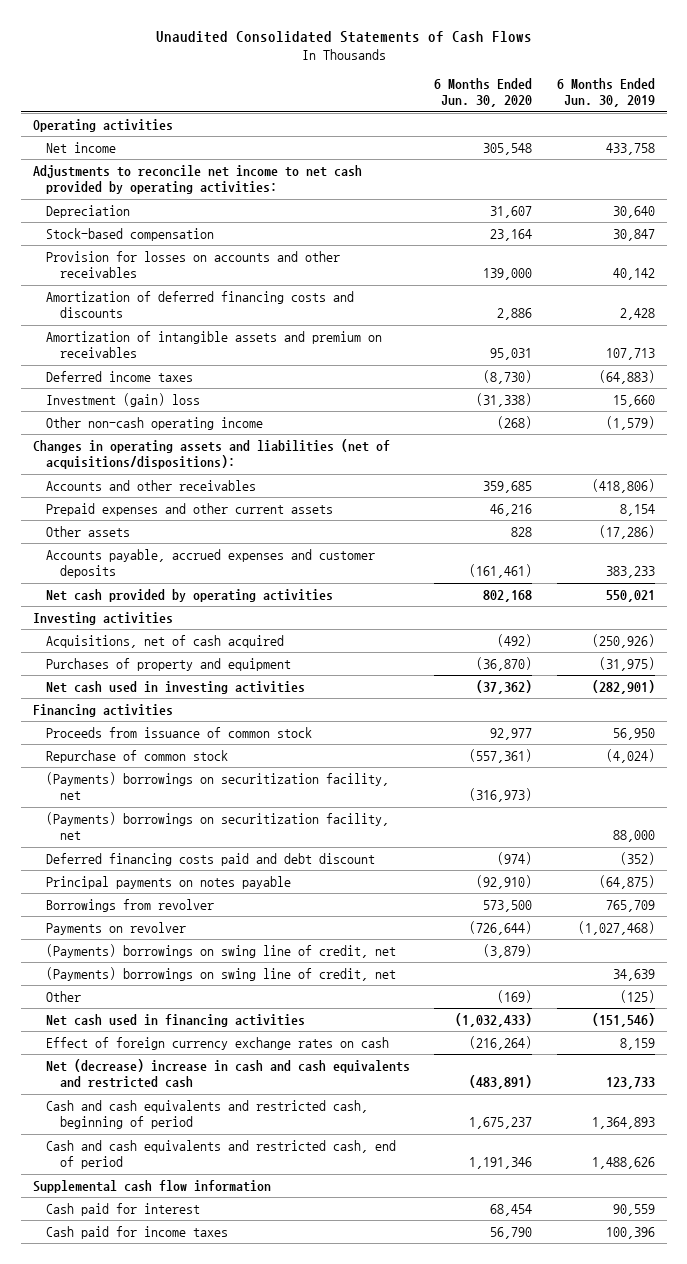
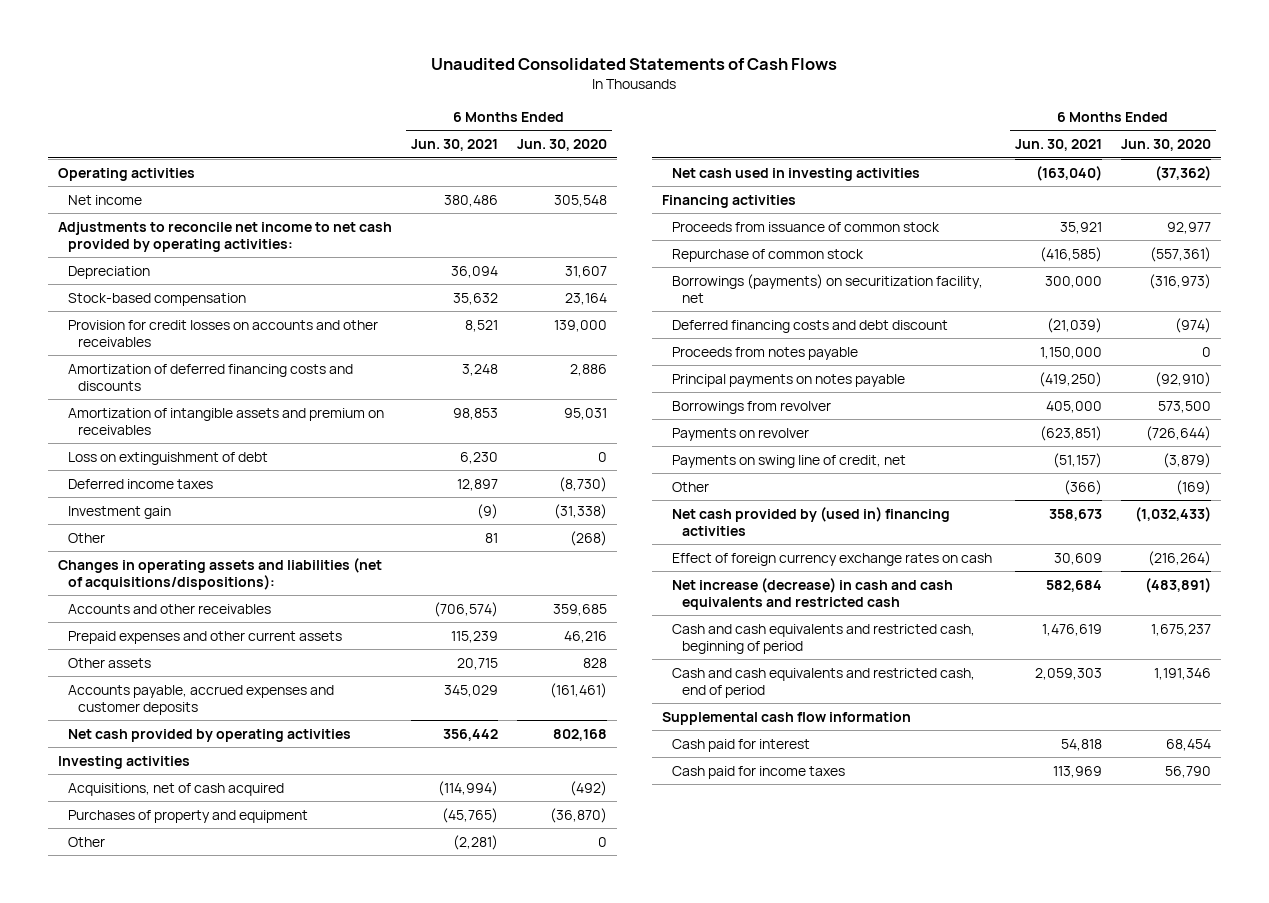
- | 6 Months Ended Jun. 30, 2020 | 6 Months Ended Jun. 30, 2019
+ | 6 Months Ended Jun. 30, 2021 | 6 Months Ended Jun. 30, 2020
- Provision for losses on accounts and other receivables | 139,000 | 40,142
+ Provision for credit losses on accounts and other receivables | 8,521 | 139,000
+ Loss on extinguishment of debt | 6,230 | 0
- Investment (gain) loss | (31,338) | 15,660
- Other non-cash operating income | (268) | (1,579)
+ Investment gain | (9) | (31,338)
+ Other | 81 | (268)
+ Other | (2,281) | 0
- (Payments) borrowings on securitization facility, net | (316,973) |
- (Payments) borrowings on securitization facility, net | | 88,000
- Deferred financing costs paid and debt discount | (974) | (352)
+ Borrowings (payments) on securitization facility, net | 300,000 | (316,973)
+ Deferred financing costs and debt discount | (21,039) | (974)
+ Proceeds from notes payable | 1,150,000 | 0
- (Payments) borrowings on swing line of credit, net | (3,879) |
- (Payments) borrowings on swing line of credit, net | | 34,639
+ Payments on swing line of credit, net | (51,157) | (3,879)
- Net cash used in financing activities | (1,032,433) | (151,546)
+ Net cash provided by (used in) financing activities | 358,673 | (1,032,433)
- Net (decrease) increase in cash and cash equivalents and restricted cash | (483,891) | 123,733
+ Net increase (decrease) in cash and cash equivalents and restricted cash | 582,684 | (483,891)

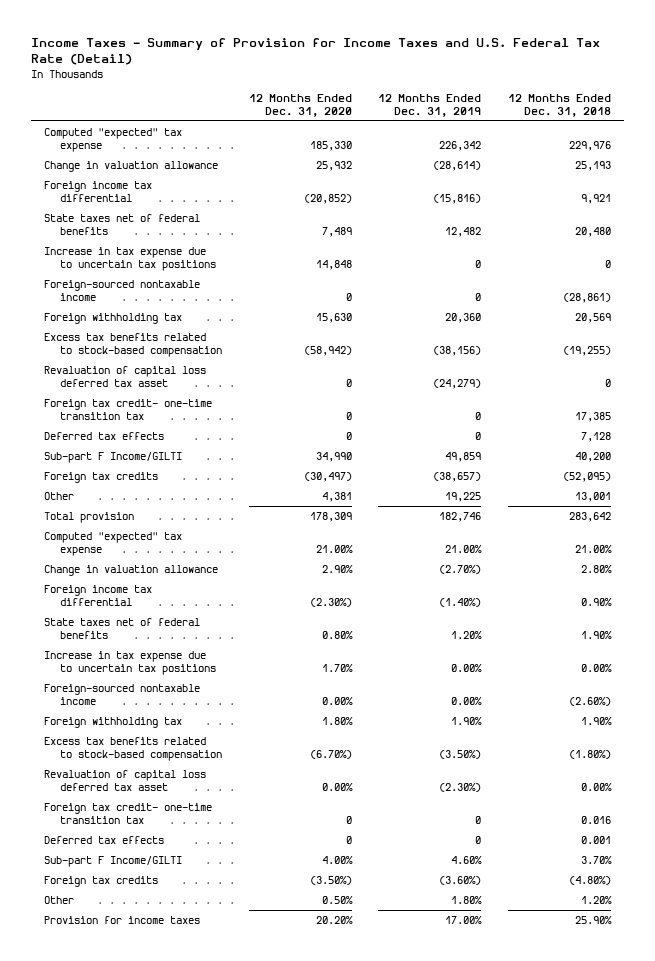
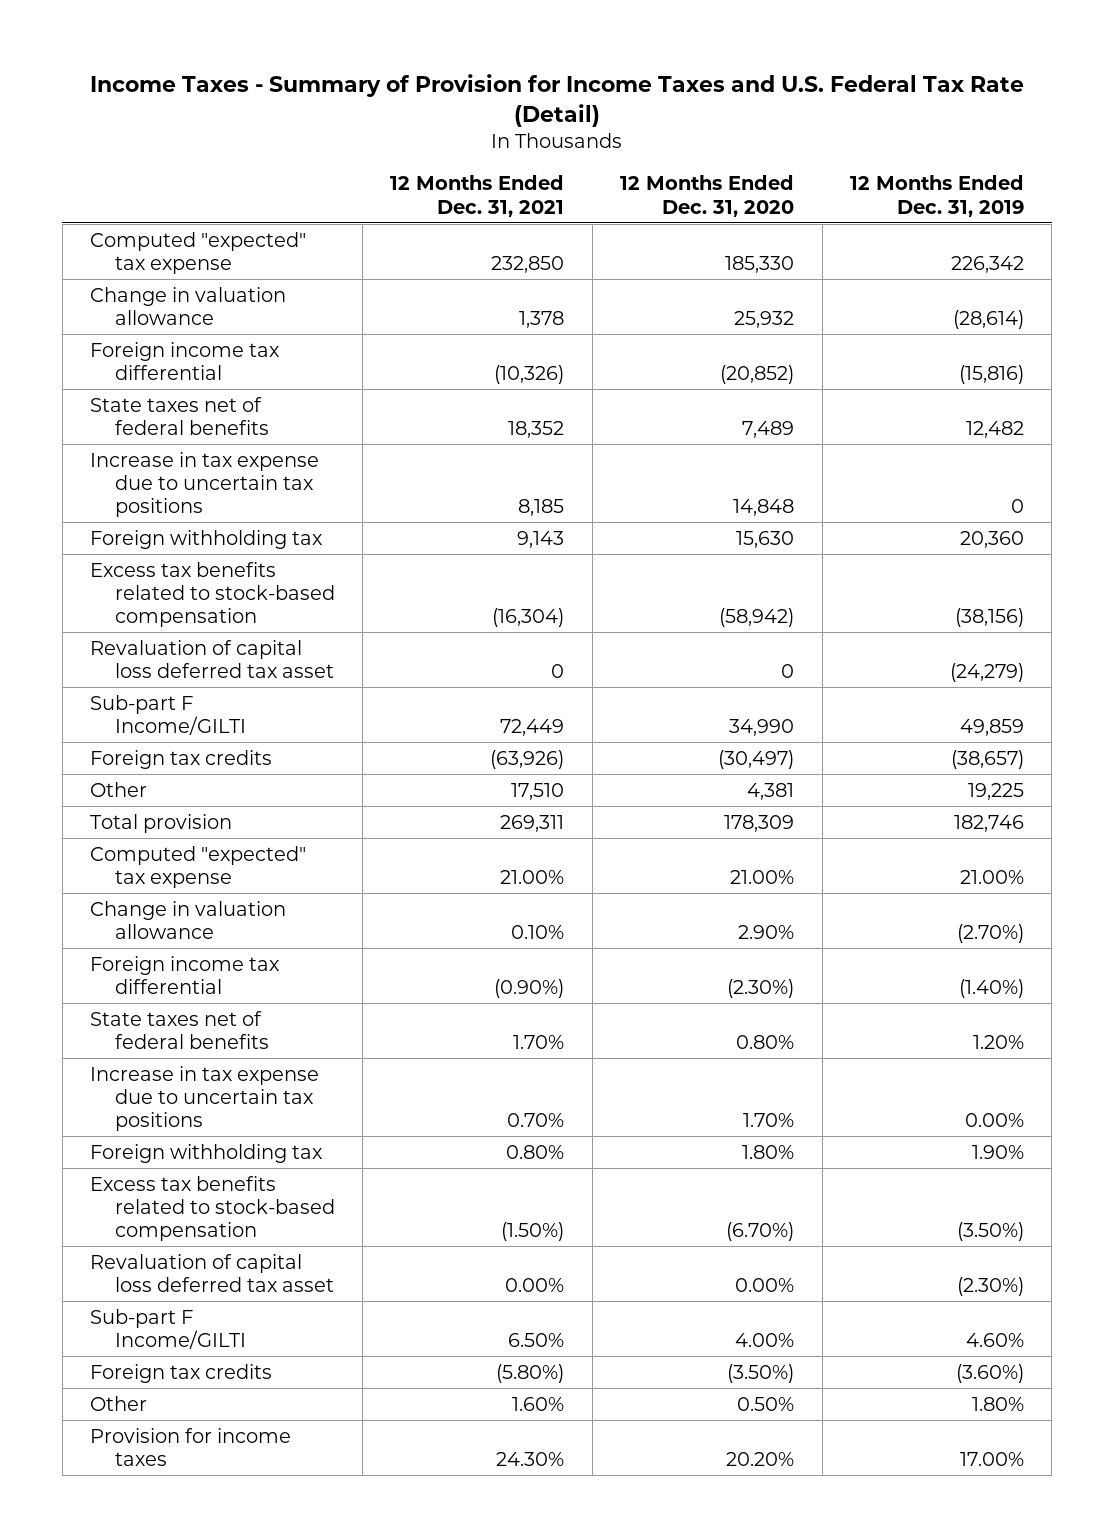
- | 12 Months Ended Dec. 31, 2020 | 12 Months Ended Dec. 31, 2019 | 12 Months Ended Dec. 31, 2018
+ | 12 Months Ended Dec. 31, 2021 | 12 Months Ended Dec. 31, 2020 | 12 Months Ended Dec. 31, 2019
- Foreign-sourced nontaxable income | 0 | 0 | (28,861)
- Foreign tax credit- one-time transition tax | 0 | 0 | 17,385
- Deferred tax effects | 0 | 0 | 7,128
- Foreign-sourced nontaxable income | 0.00% | 0.00% | (2.60%)
- Foreign tax credit- one-time transition tax | 0 | 0 | 0.016
- Deferred tax effects | 0 | 0 | 0.001

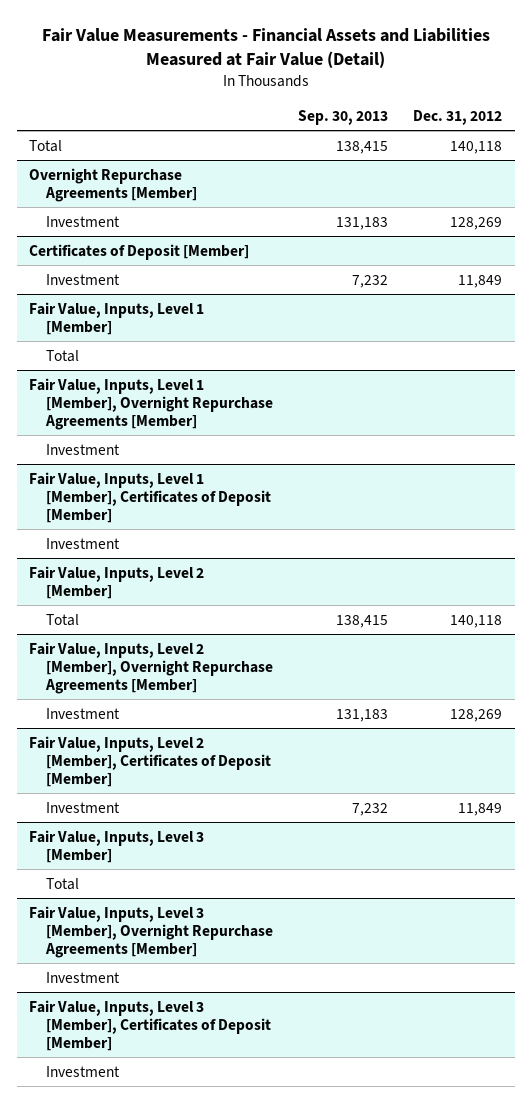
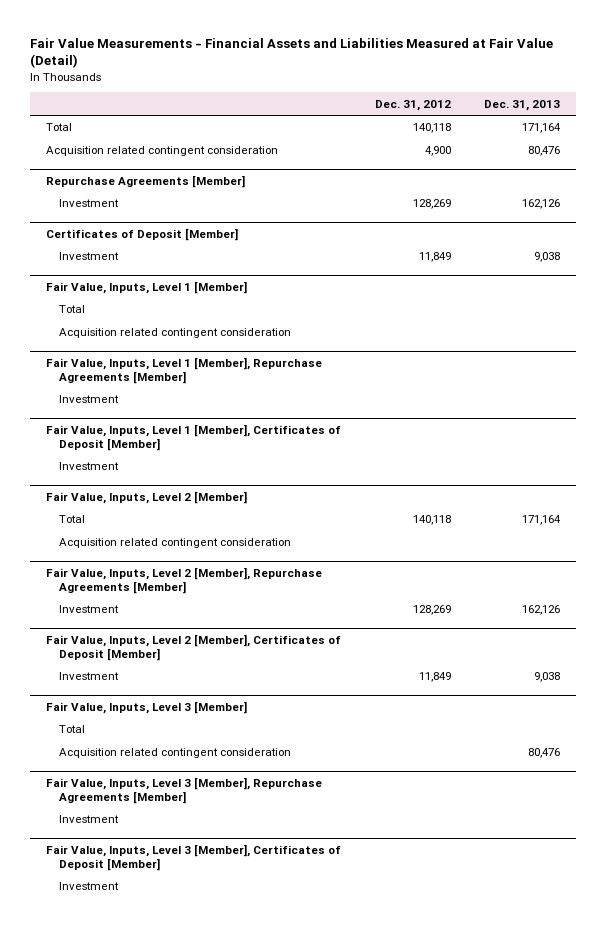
- | Sep. 30, 2013 | Dec. 31, 2012
+ | Dec. 31, 2012 | Dec. 31, 2013
- Overnight Repurchase Agreements [Member]
+ Acquisition related contingent consideration | 4,900 | 80,476
+ Repurchase Agreements [Member]
- Fair Value, Inputs, Level 1 [Member], Overnight Repurchase Agreements [Member]
@ Fair Value, Inputs, Level 1 [Member]
+ Acquisition related contingent consideration
+ Fair Value, Inputs, Level 1 [Member], Repurchase Agreements [Member]
- Fair Value, Inputs, Level 2 [Member], Overnight Repurchase Agreements [Member]
@ Fair Value, Inputs, Level 2 [Member]
+ Acquisition related contingent consideration
+ Fair Value, Inputs, Level 2 [Member], Repurchase Agreements [Member]
- Fair Value, Inputs, Level 3 [Member], Overnight Repurchase Agreements [Member]
@ Fair Value, Inputs, Level 3 [Member]
+ Acquisition related contingent consideration | | 80,476
+ Fair Value, Inputs, Level 3 [Member], Repurchase Agreements [Member]

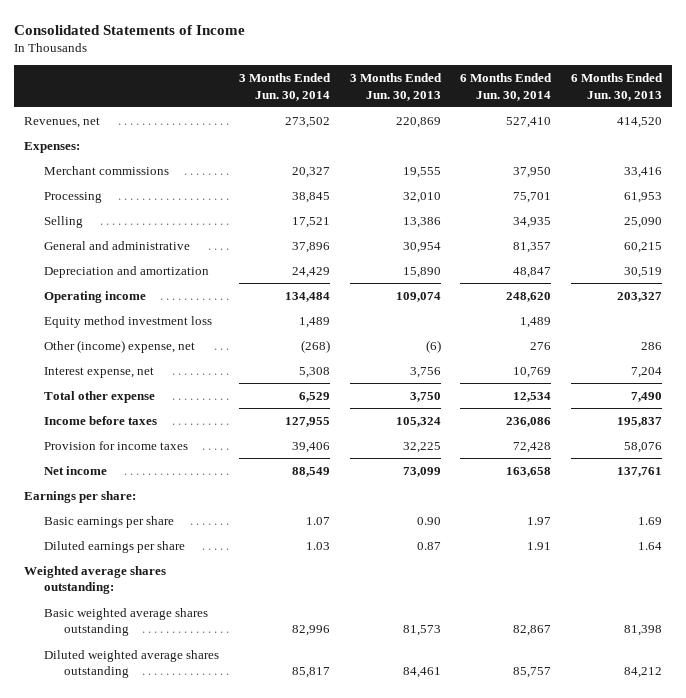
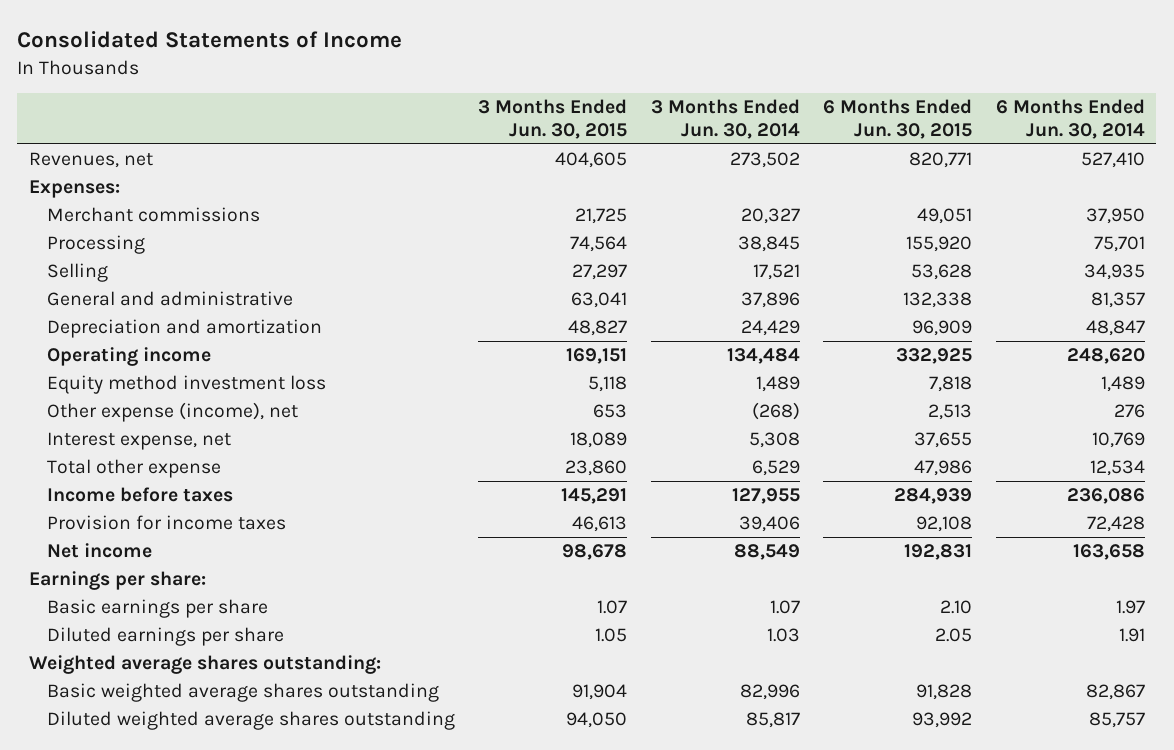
- | 3 Months Ended Jun. 30, 2014 | 3 Months Ended Jun. 30, 2013 | 6 Months Ended Jun. 30, 2014 | 6 Months Ended Jun. 30, 2013
+ | 3 Months Ended Jun. 30, 2015 | 3 Months Ended Jun. 30, 2014 | 6 Months Ended Jun. 30, 2015 | 6 Months Ended Jun. 30, 2014
- Other (income) expense, net | (268) | (6) | 276 | 286
+ Other expense (income), net | 653 | (268) | 2,513 | 276

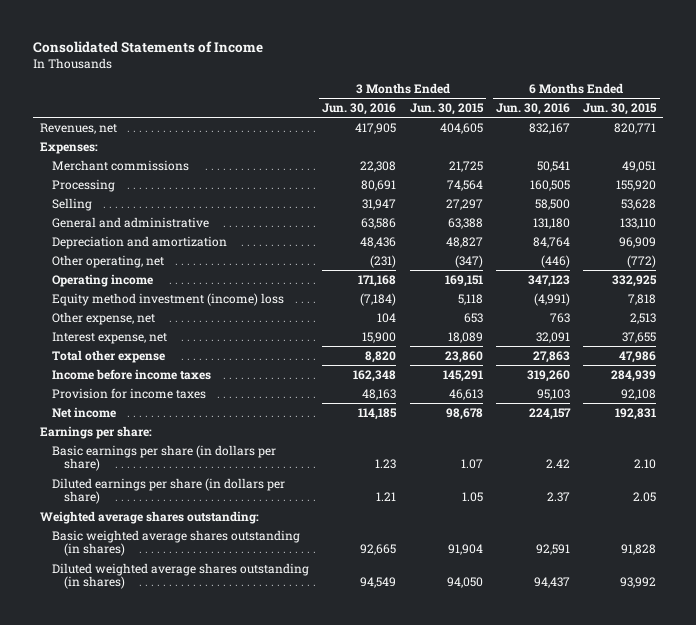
- | 3 Months Ended Jun. 30, 2015 | 3 Months Ended Jun. 30, 2014 | 6 Months Ended Jun. 30, 2015 | 6 Months Ended Jun. 30, 2014
+ | 3 Months Ended Jun. 30, 2016 | 3 Months Ended Jun. 30, 2015 | 6 Months Ended Jun. 30, 2016 | 6 Months Ended Jun. 30, 2015
- General and administrative | 63,041 | 37,896 | 132,338 | 81,357
+ General and administrative | 63,586 | 63,388 | 131,180 | 133,110
+ Other operating, net | (231) | (347) | (446) | (772)
- Equity method investment loss | 5,118 | 1,489 | 7,818 | 1,489
- Other expense (income), net | 653 | (268) | 2,513 | 276
+ Equity method investment (income) loss | (7,184) | 5,118 | (4,991) | 7,818
+ Other expense, net | 104 | 653 | 763 | 2,513
- Income before taxes | 145,291 | 127,955 | 284,939 | 236,086
+ Income before income taxes | 162,348 | 145,291 | 319,260 | 284,939
- Basic earnings per share | 1.07 | 1.07 | 2.10 | 1.97
- Diluted earnings per share | 1.05 | 1.03 | 2.05 | 1.91
+ Basic earnings per share (in dollars per share) | 1.23 | 1.07 | 2.42 | 2.10
+ Diluted earnings per share (in dollars per share) | 1.21 | 1.05 | 2.37 | 2.05
- Basic weighted average shares outstanding | 91,904 | 82,996 | 91,828 | 82,867
- Diluted weighted average shares outstanding | 94,050 | 85,817 | 93,992 | 85,757
+ Basic weighted average shares outstanding (in shares) | 92,665 | 91,904 | 92,591 | 91,828
+ Diluted weighted average shares outstanding (in shares) | 94,549 | 94,050 | 94,437 | 93,992

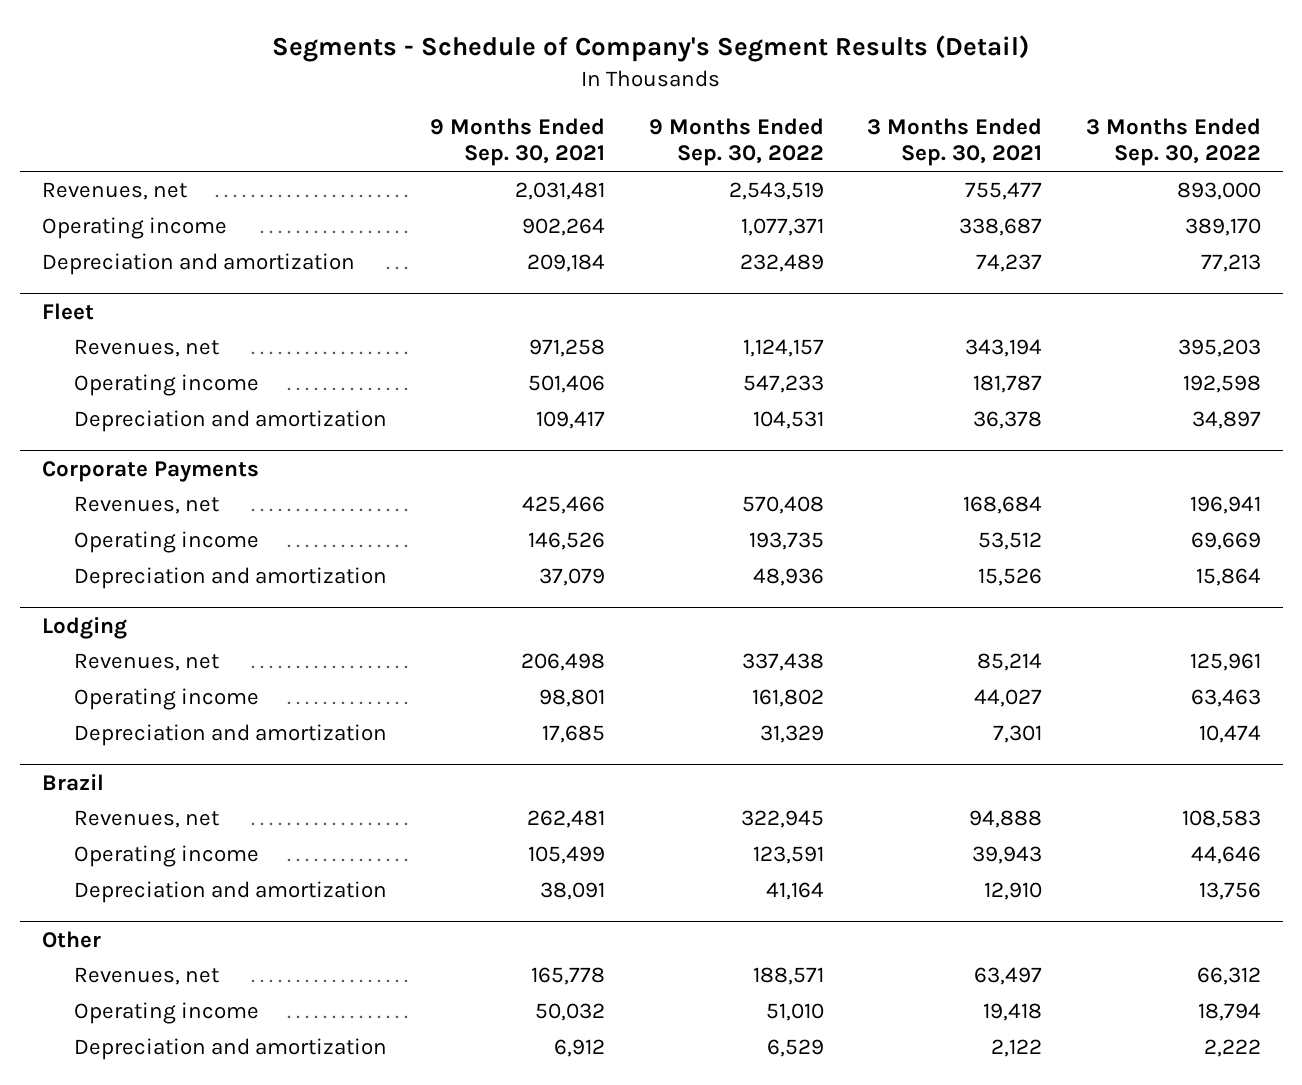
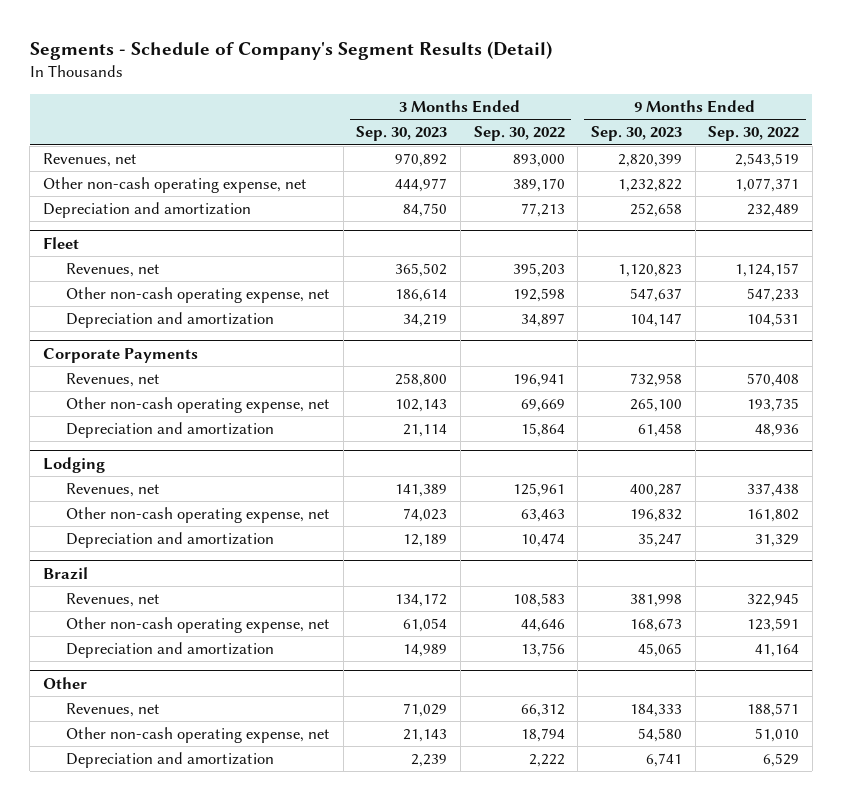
- | 9 Months Ended Sep. 30, 2021 | 9 Months Ended Sep. 30, 2022 | 3 Months Ended Sep. 30, 2021 | 3 Months Ended Sep. 30, 2022
+ | 3 Months Ended Sep. 30, 2023 | 3 Months Ended Sep. 30, 2022 | 9 Months Ended Sep. 30, 2023 | 9 Months Ended Sep. 30, 2022
- Operating income | 902,264 | 1,077,371 | 338,687 | 389,170
+ Other non-cash operating expense, net | 444,977 | 389,170 | 1,232,822 | 1,077,371
@ Fleet
- Operating income | 501,406 | 547,233 | 181,787 | 192,598
+ Other non-cash operating expense, net | 186,614 | 192,598 | 547,637 | 547,233
@ Corporate Payments
- Operating income | 146,526 | 193,735 | 53,512 | 69,669
+ Other non-cash operating expense, net | 102,143 | 69,669 | 265,100 | 193,735
@ Lodging
- Operating income | 98,801 | 161,802 | 44,027 | 63,463
+ Other non-cash operating expense, net | 74,023 | 63,463 | 196,832 | 161,802
@ Brazil
- Operating income | 105,499 | 123,591 | 39,943 | 44,646
+ Other non-cash operating expense, net | 61,054 | 44,646 | 168,673 | 123,591
@ Other
- Operating income | 50,032 | 51,010 | 19,418 | 18,794
+ Other non-cash operating expense, net | 21,143 | 18,794 | 54,580 | 51,010

